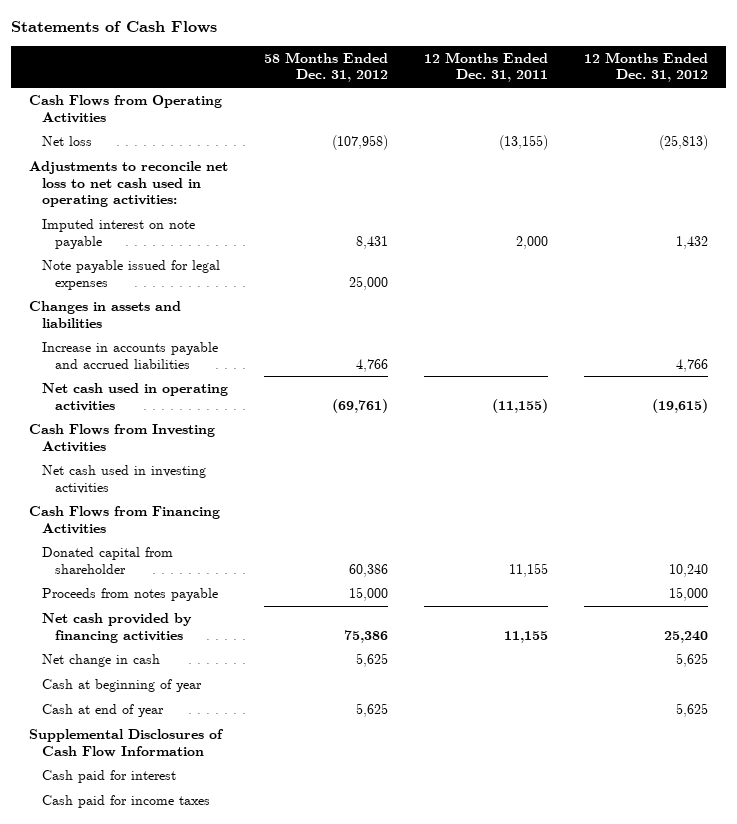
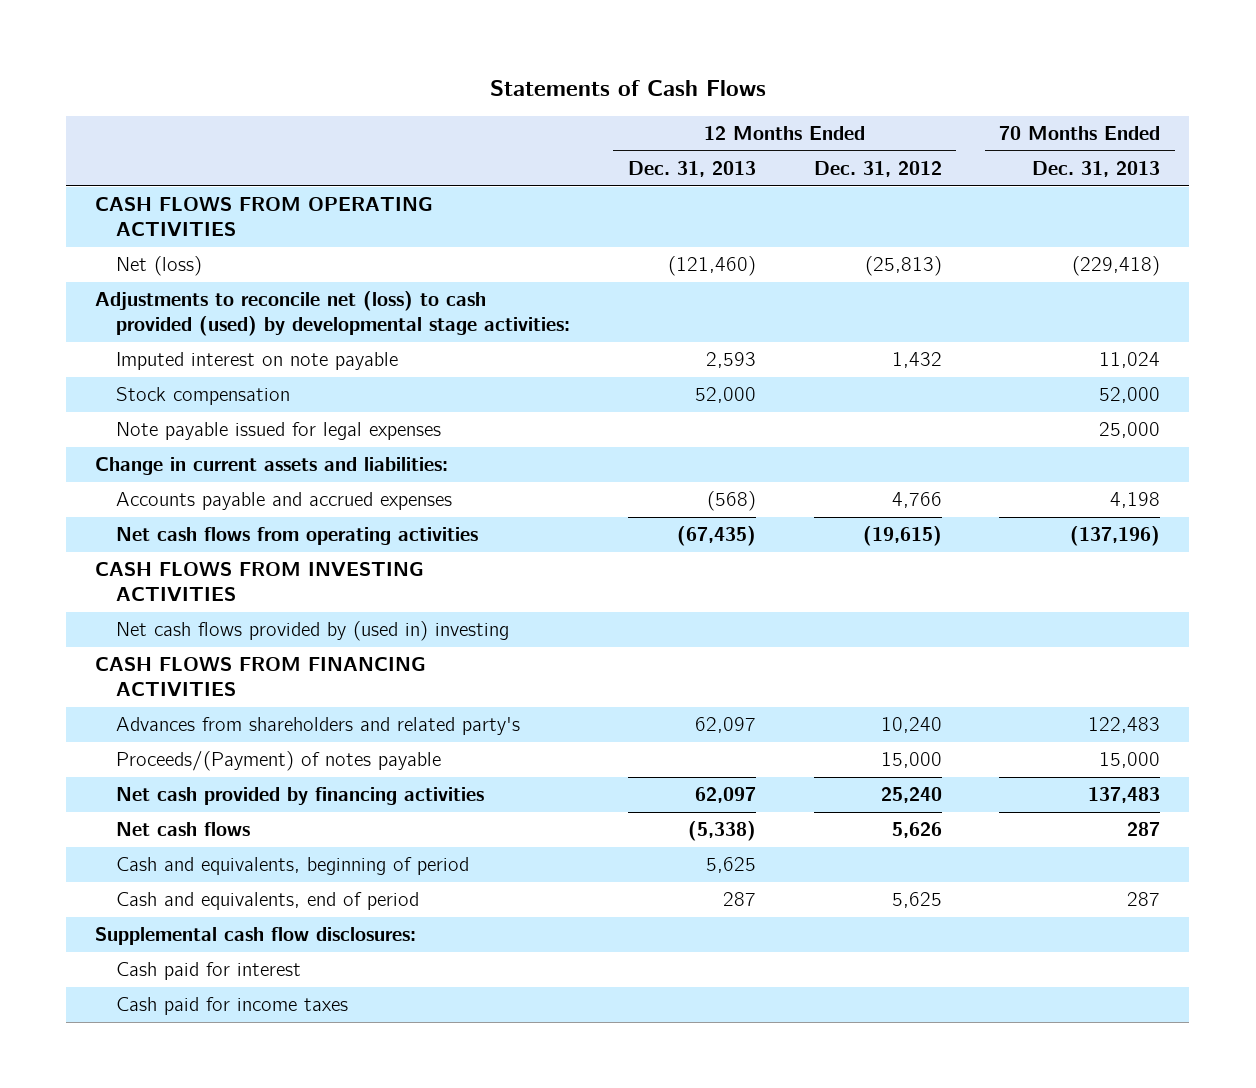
- | 58 Months Ended Dec. 31, 2012 | 12 Months Ended Dec. 31, 2011 | 12 Months Ended Dec. 31, 2012
+ | 12 Months Ended Dec. 31, 2013 | 12 Months Ended Dec. 31, 2012 | 70 Months Ended Dec. 31, 2013
- Cash Flows from Operating Activities
- Net loss | (107,958) | (13,155) | (25,813)
- Adjustments to reconcile net loss to net cash used in operating activities:
+ CASH FLOWS FROM OPERATING ACTIVITIES
+ Net (loss) | (121,460) | (25,813) | (229,418)
+ Adjustments to reconcile net (loss) to cash provided (used) by developmental stage activities:
+ Stock compensation | 52,000 | | 52,000
- Changes in assets and liabilities
- Increase in accounts payable and accrued liabilities | 4,766 | | 4,766
- Net cash used in operating activities | (69,761) | (11,155) | (19,615)
- Cash Flows from Investing Activities
- Net cash used in investing activities
- Cash Flows from Financing Activities
- Donated capital from shareholder | 60,386 | 11,155 | 10,240
- Proceeds from notes payable | 15,000 | | 15,000
+ Change in current assets and liabilities:
+ Accounts payable and accrued expenses | (568) | 4,766 | 4,198
+ Net cash flows from operating activities | (67,435) | (19,615) | (137,196)
+ CASH FLOWS FROM INVESTING ACTIVITIES
+ Net cash flows provided by (used in) investing
+ CASH FLOWS FROM FINANCING ACTIVITIES
+ Advances from shareholders and related party's | 62,097 | 10,240 | 122,483
+ Proceeds/(Payment) of notes payable | | 15,000 | 15,000
- Net change in cash | 5,625 | | 5,625
- Cash at beginning of year
- Cash at end of year | 5,625 | | 5,625
- Supplemental Disclosures of Cash Flow Information
+ Net cash flows | (5,338) | 5,626 | 287
+ Cash and equivalents, beginning of period | 5,625 | |
+ Cash and equivalents, end of period | 287 | 5,625 | 287
+ Supplemental cash flow disclosures:

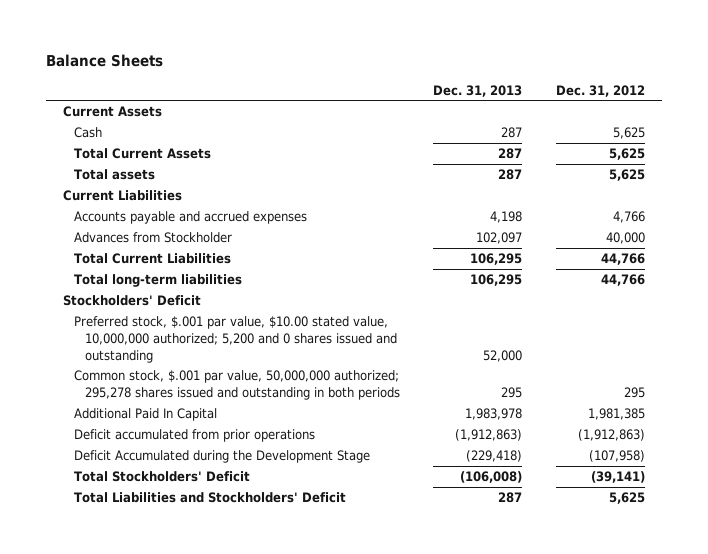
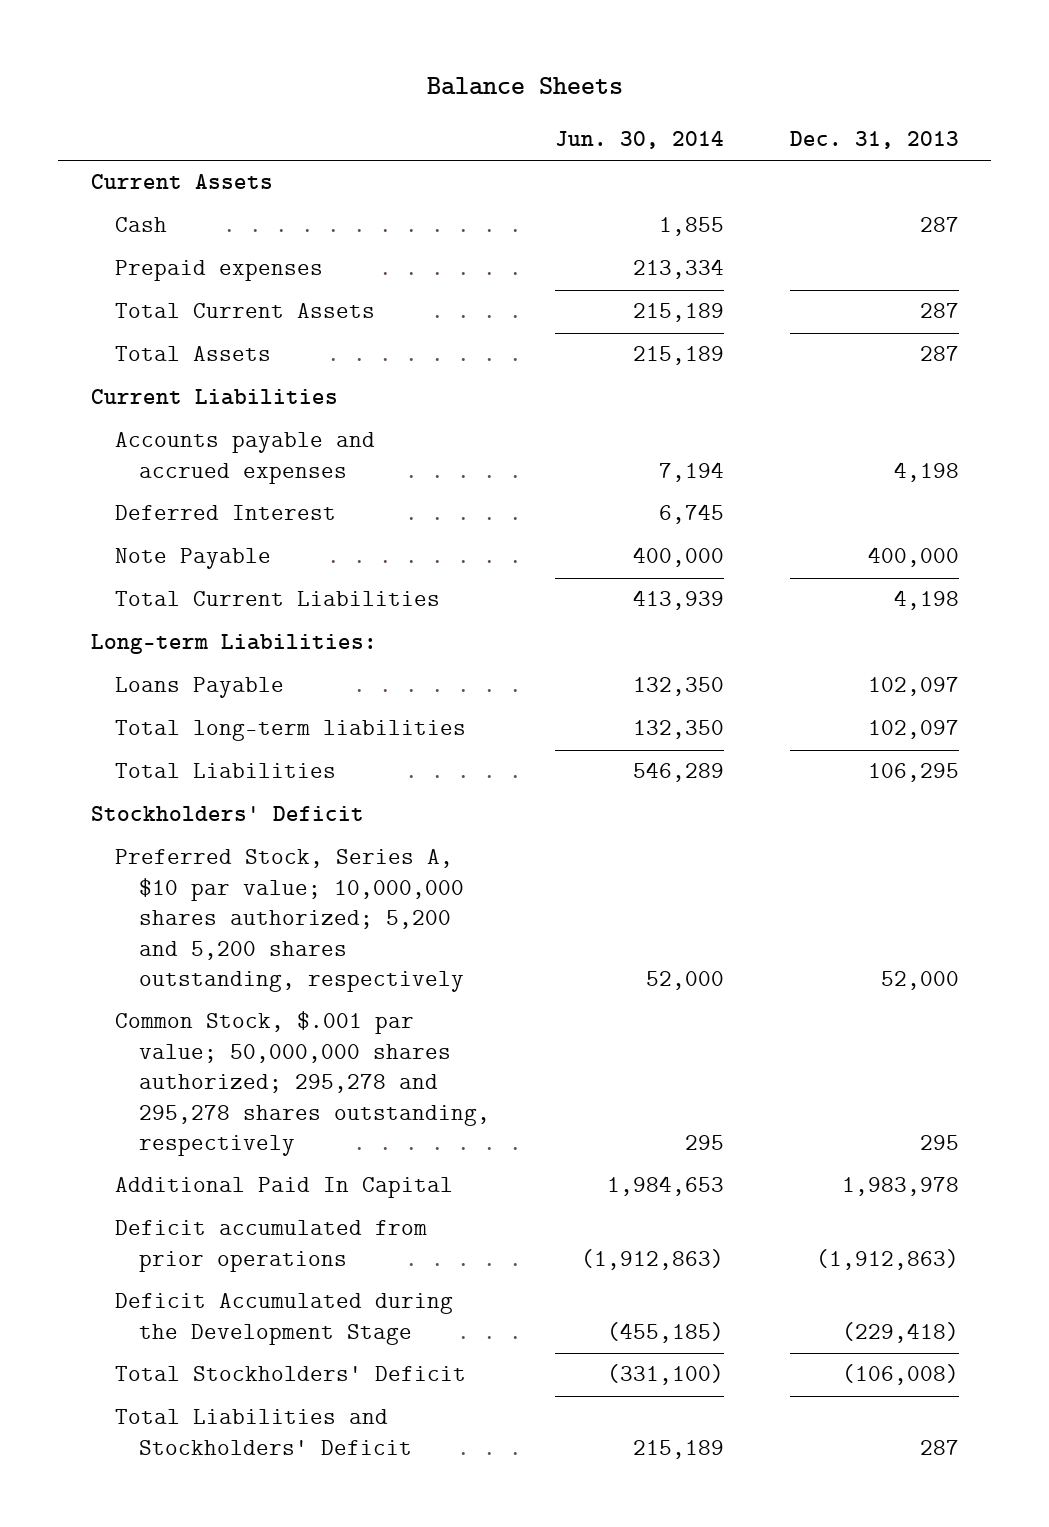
- | Dec. 31, 2013 | Dec. 31, 2012
+ | Jun. 30, 2014 | Dec. 31, 2013
+ Prepaid expenses | 213,334 |
- Total assets | 287 | 5,625
+ Total Assets | 215,189 | 287
- Advances from Stockholder | 102,097 | 40,000
- Total Current Liabilities | 106,295 | 44,766
- Total long-term liabilities | 106,295 | 44,766
+ Deferred Interest | 6,745 |
+ Note Payable | 400,000 | 400,000
+ Total Current Liabilities | 413,939 | 4,198
+ Long-term Liabilities:
+ Loans Payable | 132,350 | 102,097
+ Total long-term liabilities | 132,350 | 102,097
+ Total Liabilities | 546,289 | 106,295
- Preferred stock, $.001 par value, $10.00 stated value, 10,000,000 authorized; 5,200 and 0 shares issued and outstanding | 52,000 |
- Common stock, $.001 par value, 50,000,000 authorized; 295,278 shares issued and outstanding in both periods | 295 | 295
+ Preferred Stock, Series A, $10 par value; 10,000,000 shares authorized; 5,200 and 5,200 shares outstanding, respectively | 52,000 | 52,000
+ Common Stock, $.001 par value; 50,000,000 shares authorized; 295,278 and 295,278 shares outstanding, respectively | 295 | 295

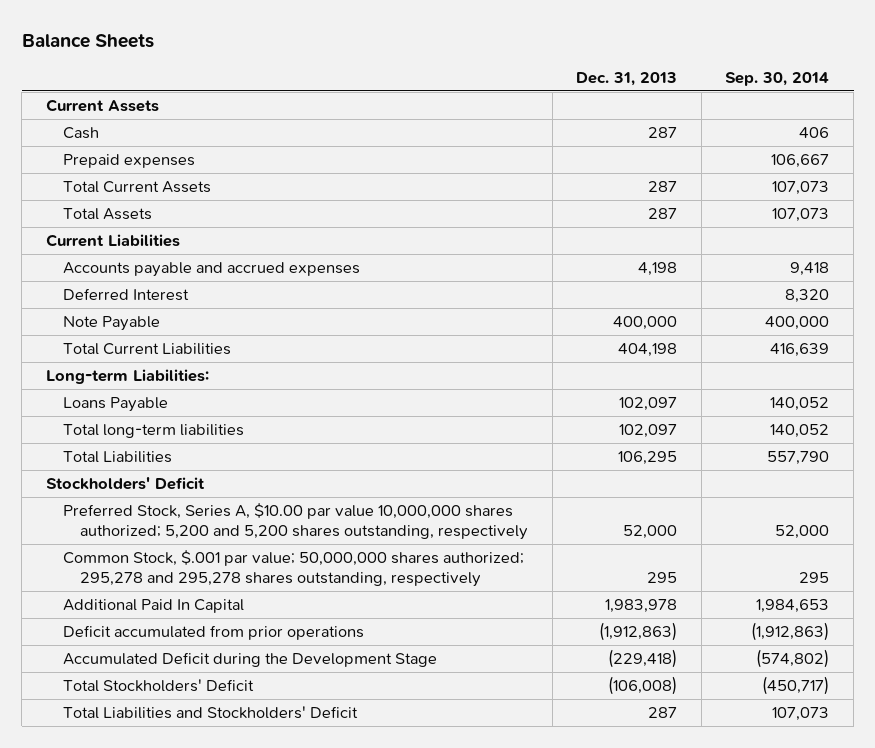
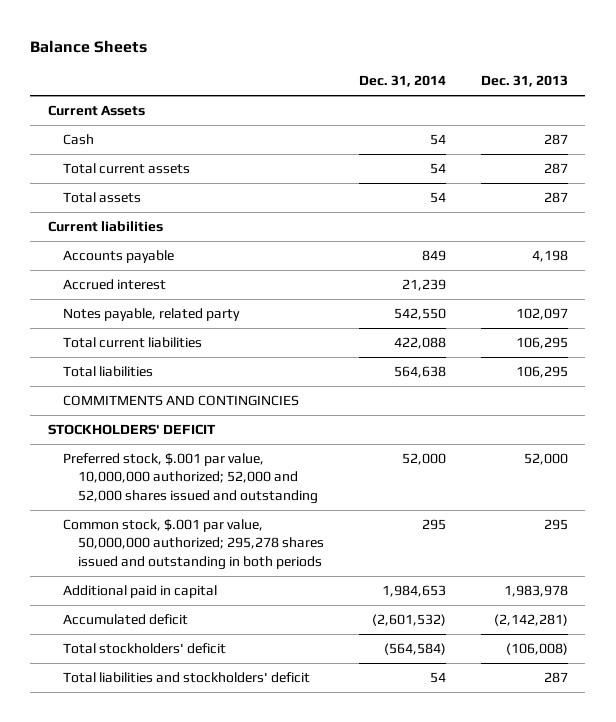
- | Dec. 31, 2013 | Sep. 30, 2014
+ | Dec. 31, 2014 | Dec. 31, 2013
- Prepaid expenses | | 106,667
- Total Current Assets | 287 | 107,073
- Total Assets | 287 | 107,073
- Current Liabilities
- Accounts payable and accrued expenses | 4,198 | 9,418
- Deferred Interest | | 8,320
- Note Payable | 400,000 | 400,000
- Total Current Liabilities | 404,198 | 416,639
- Long-term Liabilities:
- Loans Payable | 102,097 | 140,052
- Total long-term liabilities | 102,097 | 140,052
- Total Liabilities | 106,295 | 557,790
- Stockholders' Deficit
- Preferred Stock, Series A, $10.00 par value 10,000,000 shares authorized; 5,200 and 5,200 shares outstanding, respectively | 52,000 | 52,000
- Common Stock, $.001 par value; 50,000,000 shares authorized; 295,278 and 295,278 shares outstanding, respectively | 295 | 295
- Additional Paid In Capital | 1,983,978 | 1,984,653
- Deficit accumulated from prior operations | (1,912,863) | (1,912,863)
- Accumulated Deficit during the Development Stage | (229,418) | (574,802)
- Total Stockholders' Deficit | (106,008) | (450,717)
- Total Liabilities and Stockholders' Deficit | 287 | 107,073
+ Total current assets | 54 | 287
+ Total assets | 54 | 287
+ Current liabilities
+ Accounts payable | 849 | 4,198
+ Accrued interest | 21,239 |
+ Notes payable, related party | 542,550 | 102,097
+ Total current liabilities | 422,088 | 106,295
+ Total liabilities | 564,638 | 106,295
+ COMMITMENTS AND CONTINGINCIES
+ STOCKHOLDERS' DEFICIT
+ Preferred stock, $.001 par value, 10,000,000 authorized; 52,000 and 52,000 shares issued and outstanding | 52,000 | 52,000
+ Common stock, $.001 par value, 50,000,000 authorized; 295,278 shares issued and outstanding in both periods | 295 | 295
+ Additional paid in capital | 1,984,653 | 1,983,978
+ Accumulated deficit | (2,601,532) | (2,142,281)
+ Total stockholders' deficit | (564,584) | (106,008)
+ Total liabilities and stockholders' deficit | 54 | 287

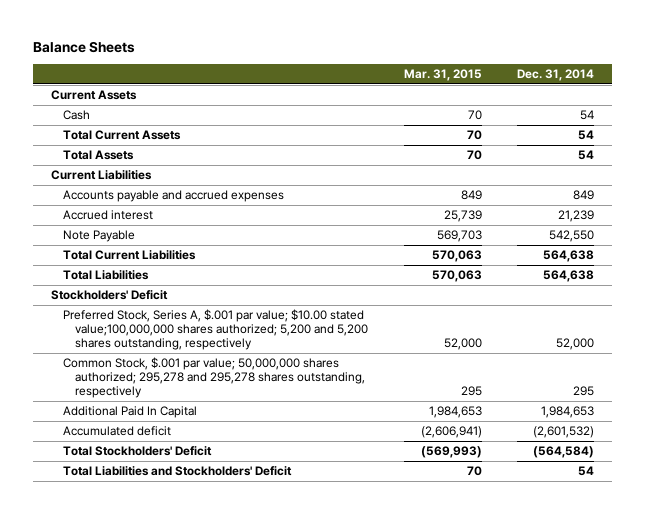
- | Dec. 31, 2014 | Dec. 31, 2013
+ | Mar. 31, 2015 | Dec. 31, 2014
- Total current assets | 54 | 287
- Total assets | 54 | 287
- Current liabilities
- Accounts payable | 849 | 4,198
+ Total Current Assets | 70 | 54
+ Total Assets | 70 | 54
+ Current Liabilities
+ Accounts payable and accrued expenses | 849 | 849
- Notes payable, related party | 542,550 | 102,097
- Total current liabilities | 422,088 | 106,295
- Total liabilities | 564,638 | 106,295
- COMMITMENTS AND CONTINGINCIES
- STOCKHOLDERS' DEFICIT
- Preferred stock, $.001 par value, 10,000,000 authorized; 52,000 and 52,000 shares issued and outstanding | 52,000 | 52,000
- Common stock, $.001 par value, 50,000,000 authorized; 295,278 shares issued and outstanding in both periods | 295 | 295
- Additional paid in capital | 1,984,653 | 1,983,978
+ Note Payable | 569,703 | 542,550
+ Total Current Liabilities | 570,063 | 564,638
+ Total Liabilities | 570,063 | 564,638
+ Stockholders' Deficit
+ Preferred Stock, Series A, $.001 par value; $10.00 stated value;100,000,000 shares authorized; 5,200 and 5,200 shares outstanding, respectively | 52,000 | 52,000
+ Common Stock, $.001 par value; 50,000,000 shares authorized; 295,278 and 295,278 shares outstanding, respectively | 295 | 295
+ Additional Paid In Capital | 1,984,653 | 1,984,653
- Total stockholders' deficit | (564,584) | (106,008)
- Total liabilities and stockholders' deficit | 54 | 287
+ Total Stockholders' Deficit | (569,993) | (564,584)
+ Total Liabilities and Stockholders' Deficit | 70 | 54

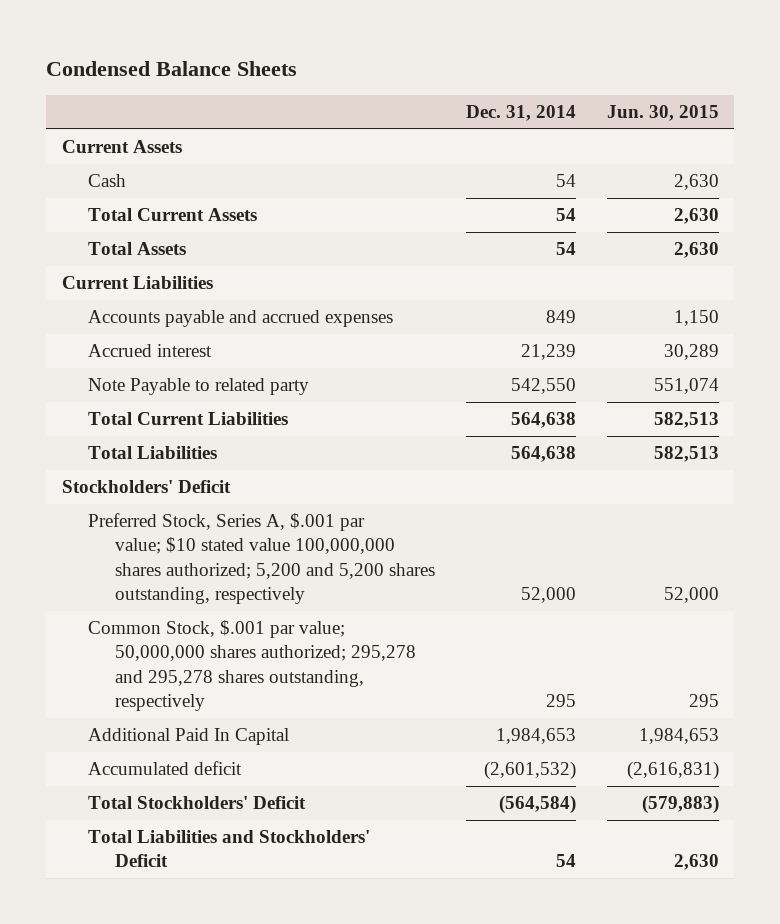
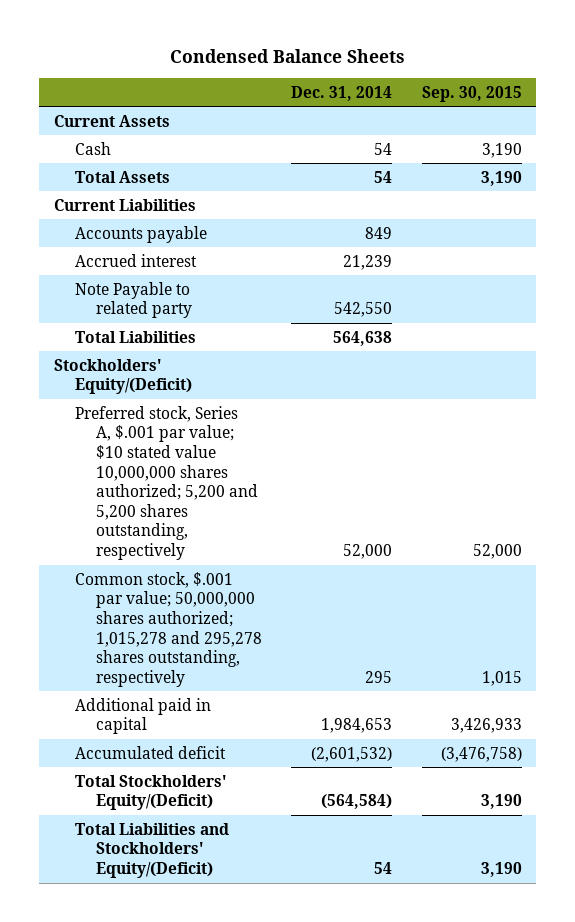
- | Dec. 31, 2014 | Jun. 30, 2015
+ | Dec. 31, 2014 | Sep. 30, 2015
- Total Current Assets | 54 | 2,630
- Accounts payable and accrued expenses | 849 | 1,150
+ Accounts payable | 849 |
- Total Current Liabilities | 564,638 | 582,513
- Stockholders' Deficit
- Preferred Stock, Series A, $.001 par value; $10 stated value 100,000,000 shares authorized; 5,200 and 5,200 shares outstanding, respectively | 52,000 | 52,000
- Common Stock, $.001 par value; 50,000,000 shares authorized; 295,278 and 295,278 shares outstanding, respectively | 295 | 295
- Additional Paid In Capital | 1,984,653 | 1,984,653
+ Stockholders' Equity/(Deficit)
+ Preferred stock, Series A, $.001 par value; $10 stated value 10,000,000 shares authorized; 5,200 and 5,200 shares outstanding, respectively | 52,000 | 52,000
+ Common stock, $.001 par value; 50,000,000 shares authorized; 1,015,278 and 295,278 shares outstanding, respectively | 295 | 1,015
+ Additional paid in capital | 1,984,653 | 3,426,933
- Total Stockholders' Deficit | (564,584) | (579,883)
- Total Liabilities and Stockholders' Deficit | 54 | 2,630
+ Total Stockholders' Equity/(Deficit) | (564,584) | 3,190
+ Total Liabilities and Stockholders' Equity/(Deficit) | 54 | 3,190

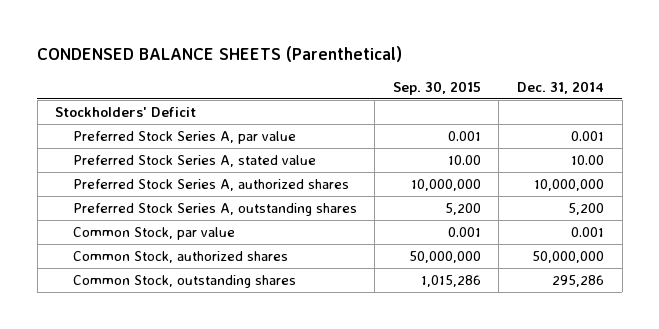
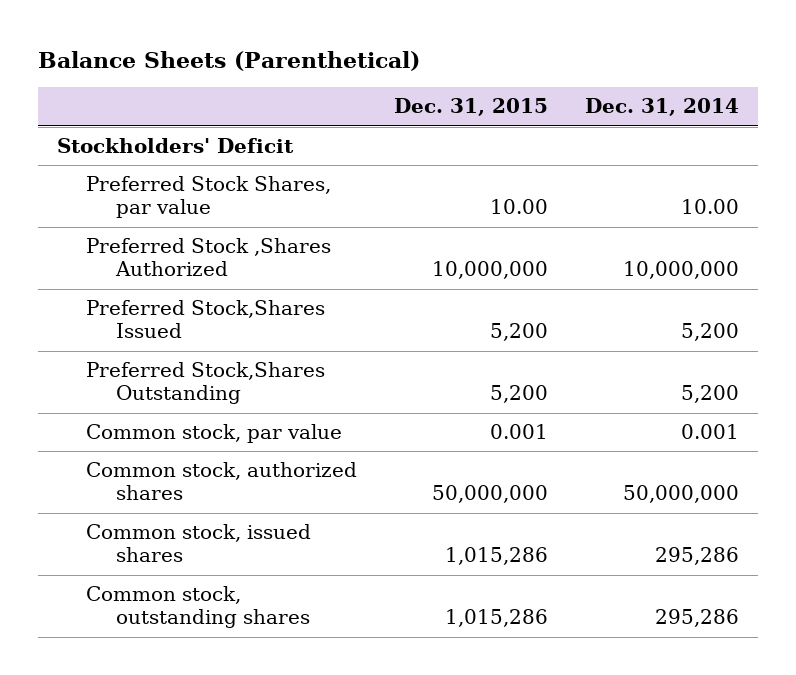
- CONDENSED BALANCE SHEETS (Parenthetical)
+ Balance Sheets (Parenthetical)
- | Sep. 30, 2015 | Dec. 31, 2014
+ | Dec. 31, 2015 | Dec. 31, 2014
- Preferred Stock Series A, par value | 0.001 | 0.001
- Preferred Stock Series A, stated value | 10.00 | 10.00
- Preferred Stock Series A, authorized shares | 10,000,000 | 10,000,000
- Preferred Stock Series A, outstanding shares | 5,200 | 5,200
- Common Stock, par value | 0.001 | 0.001
- Common Stock, authorized shares | 50,000,000 | 50,000,000
- Common Stock, outstanding shares | 1,015,286 | 295,286
+ Preferred Stock Shares, par value | 10.00 | 10.00
+ Preferred Stock ,Shares Authorized | 10,000,000 | 10,000,000
+ Preferred Stock,Shares Issued | 5,200 | 5,200
+ Preferred Stock,Shares Outstanding | 5,200 | 5,200
+ Common stock, par value | 0.001 | 0.001
+ Common stock, authorized shares | 50,000,000 | 50,000,000
+ Common stock, issued shares | 1,015,286 | 295,286
+ Common stock, outstanding shares | 1,015,286 | 295,286

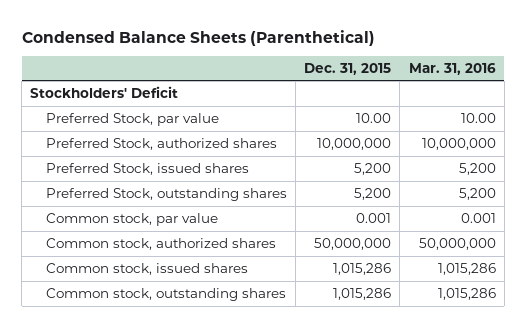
- Balance Sheets (Parenthetical)
+ Condensed Balance Sheets (Parenthetical)
- | Dec. 31, 2015 | Dec. 31, 2014
+ | Dec. 31, 2015 | Mar. 31, 2016
- Preferred Stock Shares, par value | 10.00 | 10.00
- Preferred Stock ,Shares Authorized | 10,000,000 | 10,000,000
- Preferred Stock,Shares Issued | 5,200 | 5,200
- Preferred Stock,Shares Outstanding | 5,200 | 5,200
+ Preferred Stock, par value | 10.00 | 10.00
+ Preferred Stock, authorized shares | 10,000,000 | 10,000,000
+ Preferred Stock, issued shares | 5,200 | 5,200
+ Preferred Stock, outstanding shares | 5,200 | 5,200

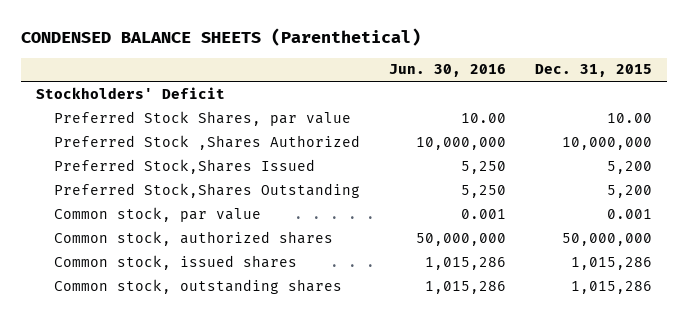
- Condensed Balance Sheets (Parenthetical)
+ CONDENSED BALANCE SHEETS (Parenthetical)
- | Dec. 31, 2015 | Mar. 31, 2016
+ | Jun. 30, 2016 | Dec. 31, 2015
- Preferred Stock, par value | 10.00 | 10.00
- Preferred Stock, authorized shares | 10,000,000 | 10,000,000
- Preferred Stock, issued shares | 5,200 | 5,200
- Preferred Stock, outstanding shares | 5,200 | 5,200
+ Preferred Stock Shares, par value | 10.00 | 10.00
+ Preferred Stock ,Shares Authorized | 10,000,000 | 10,000,000
+ Preferred Stock,Shares Issued | 5,250 | 5,200
+ Preferred Stock,Shares Outstanding | 5,250 | 5,200

